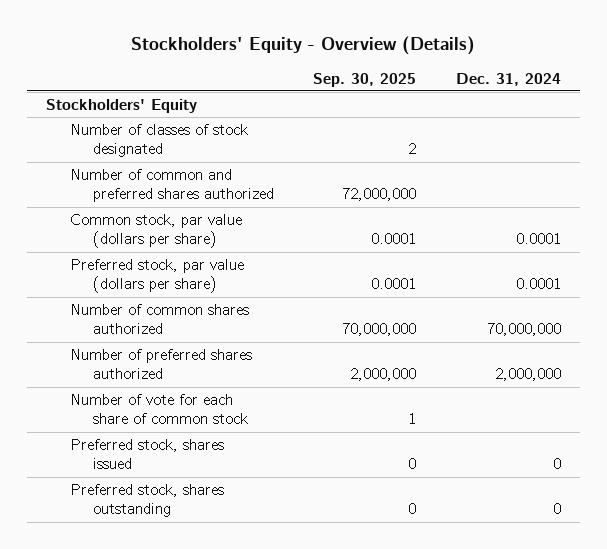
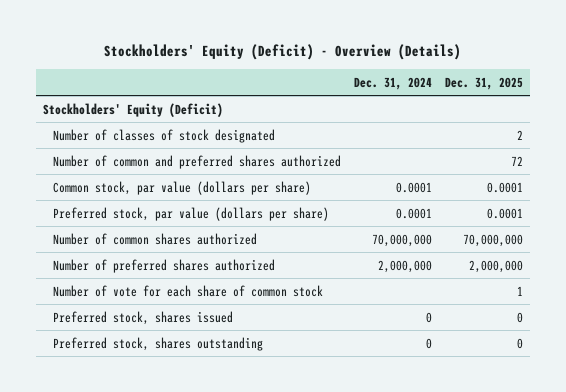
- Stockholders' Equity - Overview (Details)
+ Stockholders' Equity (Deficit) - Overview (Details)
- | Sep. 30, 2025 | Dec. 31, 2024
+ | Dec. 31, 2024 | Dec. 31, 2025
- Stockholders' Equity
+ Stockholders' Equity (Deficit)

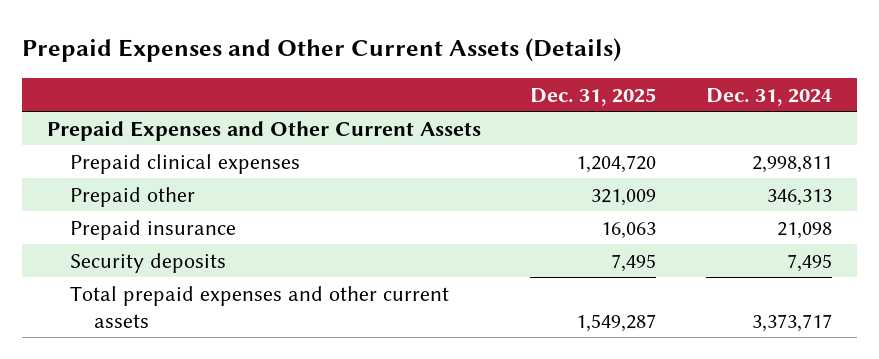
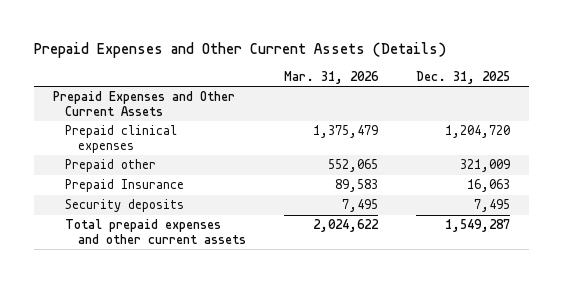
- | Dec. 31, 2025 | Dec. 31, 2024
+ | Mar. 31, 2026 | Dec. 31, 2025
- Prepaid insurance | 16,063 | 21,098
+ Prepaid Insurance | 89,583 | 16,063

